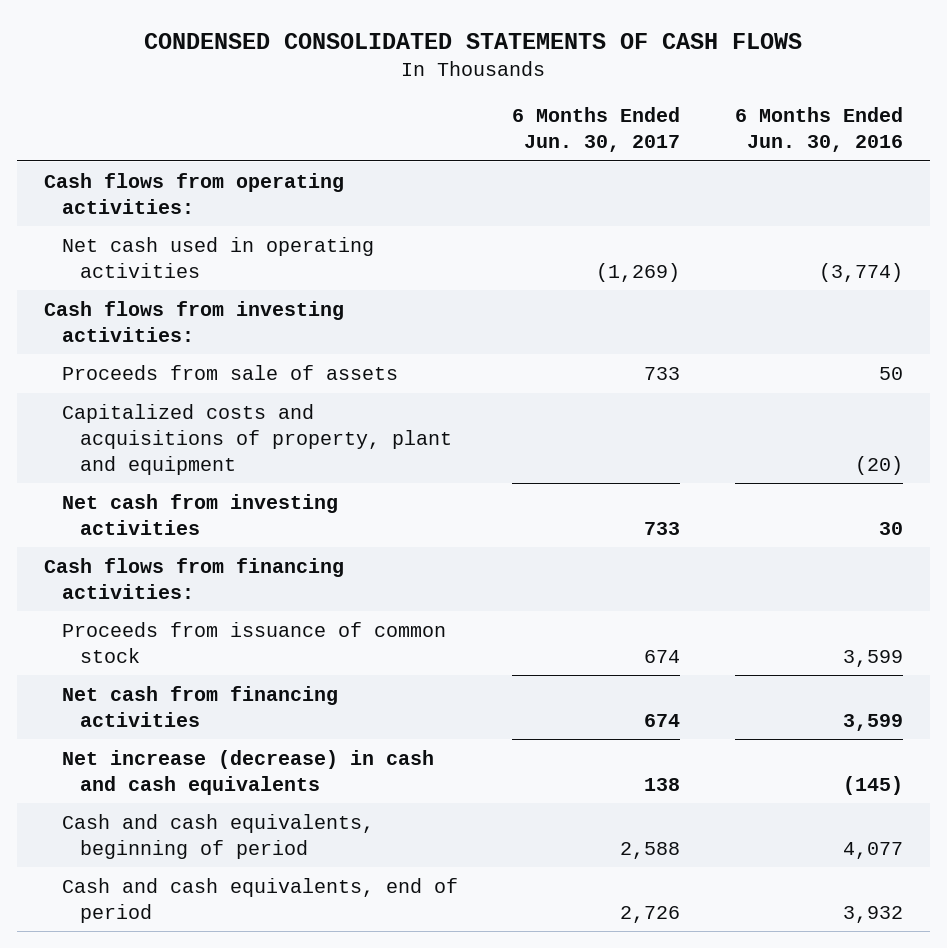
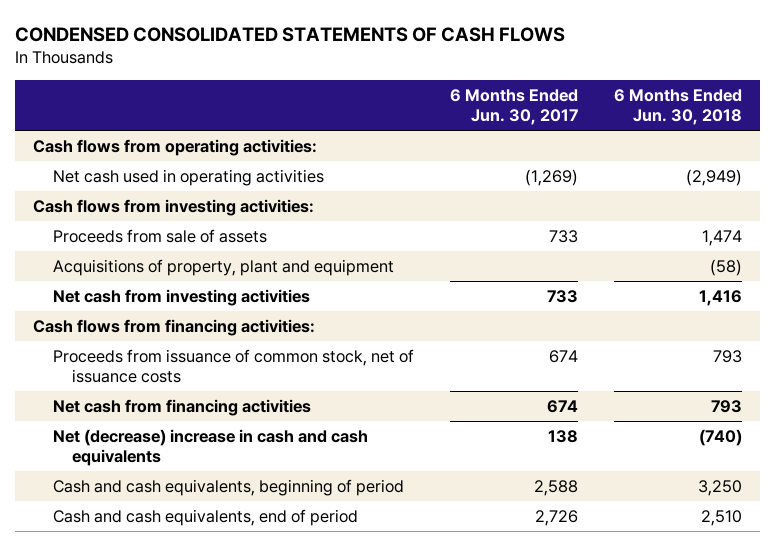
- | 6 Months Ended Jun. 30, 2017 | 6 Months Ended Jun. 30, 2016
+ | 6 Months Ended Jun. 30, 2017 | 6 Months Ended Jun. 30, 2018
- Capitalized costs and acquisitions of property, plant and equipment | | (20)
+ Acquisitions of property, plant and equipment | | (58)
- Proceeds from issuance of common stock | 674 | 3,599
+ Proceeds from issuance of common stock, net of issuance costs | 674 | 793
- Net increase (decrease) in cash and cash equivalents | 138 | (145)
+ Net (decrease) increase in cash and cash equivalents | 138 | (740)

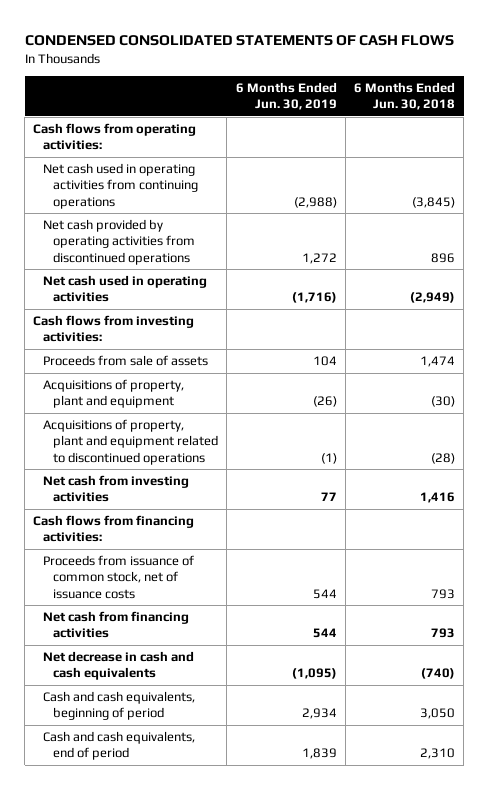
- | 6 Months Ended Jun. 30, 2017 | 6 Months Ended Jun. 30, 2018
+ | 6 Months Ended Jun. 30, 2019 | 6 Months Ended Jun. 30, 2018
+ Net cash used in operating activities from continuing operations | (2,988) | (3,845)
+ Net cash provided by operating activities from discontinued operations | 1,272 | 896
- Acquisitions of property, plant and equipment | | (58)
+ Acquisitions of property, plant and equipment | (26) | (30)
+ Acquisitions of property, plant and equipment related to discontinued operations | (1) | (28)
- Net (decrease) increase in cash and cash equivalents | 138 | (740)
- Cash and cash equivalents, beginning of period | 2,588 | 3,250
- Cash and cash equivalents, end of period | 2,726 | 2,510
+ Net decrease in cash and cash equivalents | (1,095) | (740)
+ Cash and cash equivalents, beginning of period | 2,934 | 3,050
+ Cash and cash equivalents, end of period | 1,839 | 2,310

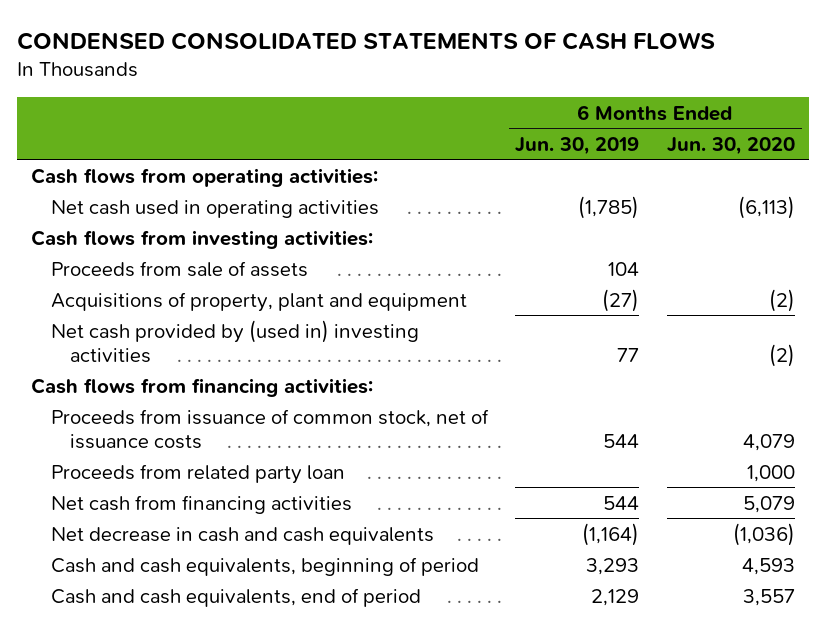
- | 6 Months Ended Jun. 30, 2019 | 6 Months Ended Jun. 30, 2018
+ | 6 Months Ended Jun. 30, 2019 | 6 Months Ended Jun. 30, 2020
- Net cash used in operating activities from continuing operations | (2,988) | (3,845)
- Net cash provided by operating activities from discontinued operations | 1,272 | 896
- Net cash used in operating activities | (1,716) | (2,949)
+ Net cash used in operating activities | (1,785) | (6,113)
- Acquisitions of property, plant and equipment | (26) | (30)
- Acquisitions of property, plant and equipment related to discontinued operations | (1) | (28)
- Net cash from investing activities | 77 | 1,416
+ Acquisitions of property, plant and equipment | (27) | (2)
+ Net cash provided by (used in) investing activities | 77 | (2)
+ Proceeds from related party loan | | 1,000
- Net decrease in cash and cash equivalents | (1,095) | (740)
- Cash and cash equivalents, beginning of period | 2,934 | 3,050
- Cash and cash equivalents, end of period | 1,839 | 2,310
+ Net decrease in cash and cash equivalents | (1,164) | (1,036)
+ Cash and cash equivalents, beginning of period | 3,293 | 4,593
+ Cash and cash equivalents, end of period | 2,129 | 3,557

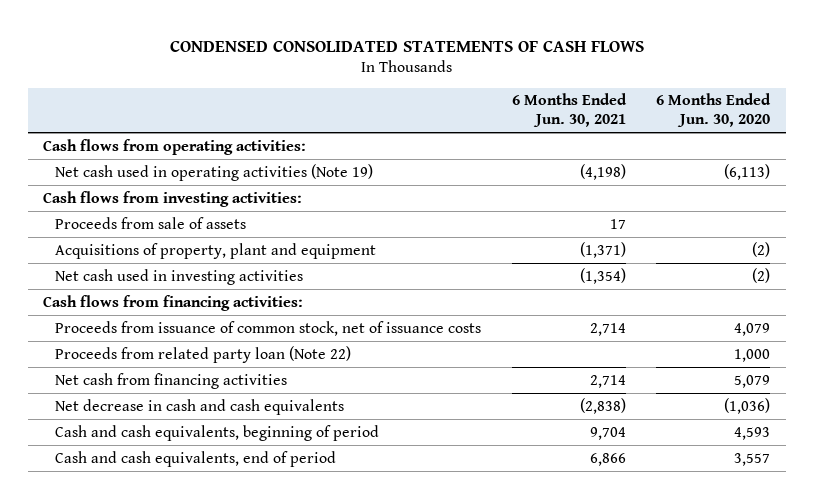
- | 6 Months Ended Jun. 30, 2019 | 6 Months Ended Jun. 30, 2020
+ | 6 Months Ended Jun. 30, 2021 | 6 Months Ended Jun. 30, 2020
- Net cash used in operating activities | (1,785) | (6,113)
+ Net cash used in operating activities (Note 19) | (4,198) | (6,113)
- Net cash provided by (used in) investing activities | 77 | (2)
+ Net cash used in investing activities | (1,354) | (2)
- Proceeds from related party loan | | 1,000
+ Proceeds from related party loan (Note 22) | | 1,000

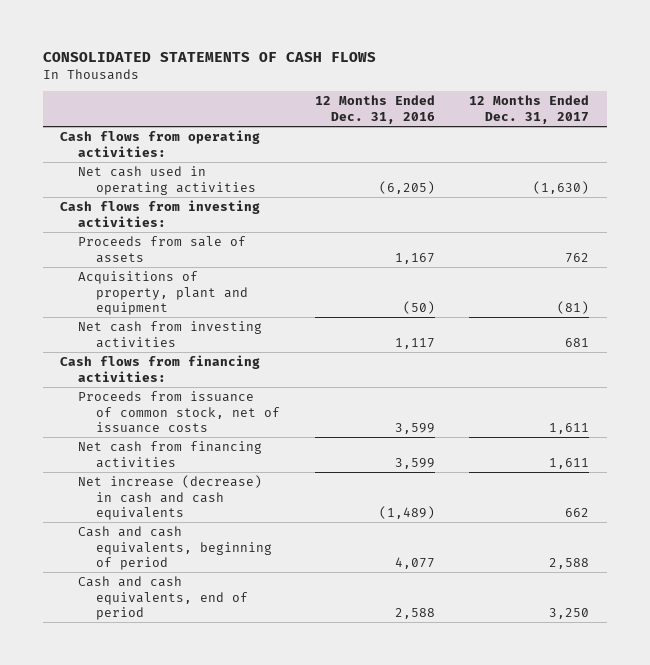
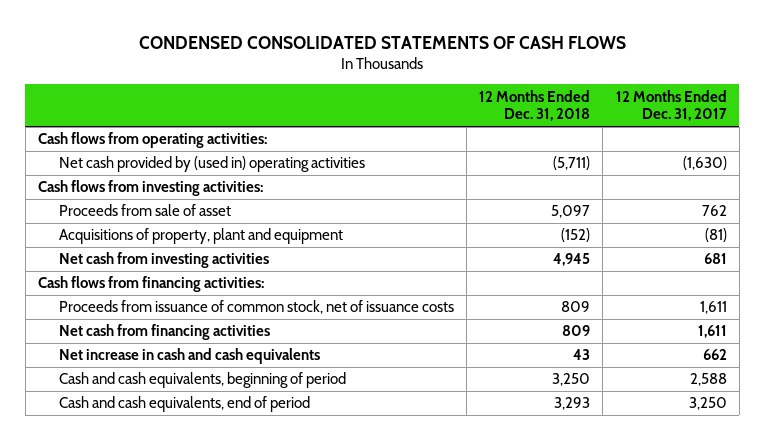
- CONSOLIDATED STATEMENTS OF CASH FLOWS
+ CONDENSED CONSOLIDATED STATEMENTS OF CASH FLOWS
- | 12 Months Ended Dec. 31, 2016 | 12 Months Ended Dec. 31, 2017
+ | 12 Months Ended Dec. 31, 2018 | 12 Months Ended Dec. 31, 2017
- Net cash used in operating activities | (6,205) | (1,630)
+ Net cash provided by (used in) operating activities | (5,711) | (1,630)
- Proceeds from sale of assets | 1,167 | 762
+ Proceeds from sale of asset | 5,097 | 762
- Net increase (decrease) in cash and cash equivalents | (1,489) | 662
+ Net increase in cash and cash equivalents | 43 | 662

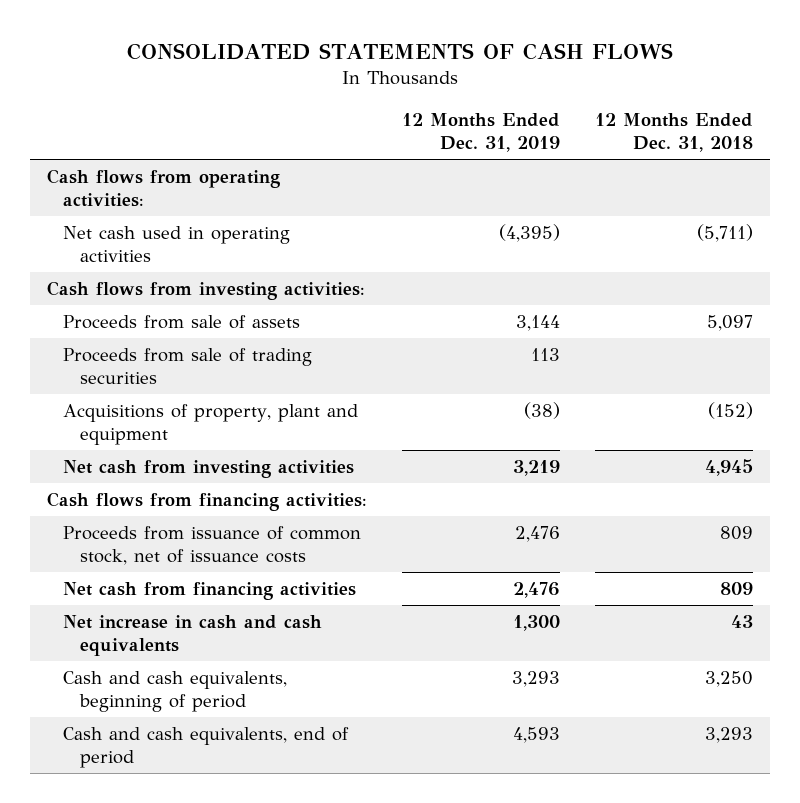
- CONDENSED CONSOLIDATED STATEMENTS OF CASH FLOWS
+ CONSOLIDATED STATEMENTS OF CASH FLOWS
- | 12 Months Ended Dec. 31, 2018 | 12 Months Ended Dec. 31, 2017
+ | 12 Months Ended Dec. 31, 2019 | 12 Months Ended Dec. 31, 2018
- Net cash provided by (used in) operating activities | (5,711) | (1,630)
+ Net cash used in operating activities | (4,395) | (5,711)
- Proceeds from sale of asset | 5,097 | 762
+ Proceeds from sale of assets | 3,144 | 5,097
+ Proceeds from sale of trading securities | 113 |

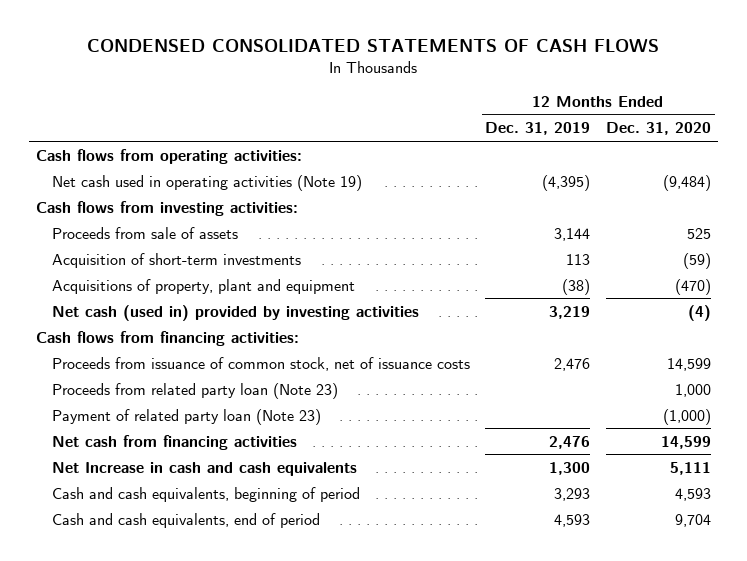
- CONSOLIDATED STATEMENTS OF CASH FLOWS
+ CONDENSED CONSOLIDATED STATEMENTS OF CASH FLOWS
- | 12 Months Ended Dec. 31, 2019 | 12 Months Ended Dec. 31, 2018
+ | 12 Months Ended Dec. 31, 2019 | 12 Months Ended Dec. 31, 2020
- Net cash used in operating activities | (4,395) | (5,711)
+ Net cash used in operating activities (Note 19) | (4,395) | (9,484)
- Proceeds from sale of trading securities | 113 |
+ Acquisition of short-term investments | 113 | (59)
- Net cash from investing activities | 3,219 | 4,945
+ Net cash (used in) provided by investing activities | 3,219 | (4)
+ Proceeds from related party loan (Note 23) | | 1,000
+ Payment of related party loan (Note 23) | | (1,000)
- Net increase in cash and cash equivalents | 1,300 | 43
+ Net Increase in cash and cash equivalents | 1,300 | 5,111

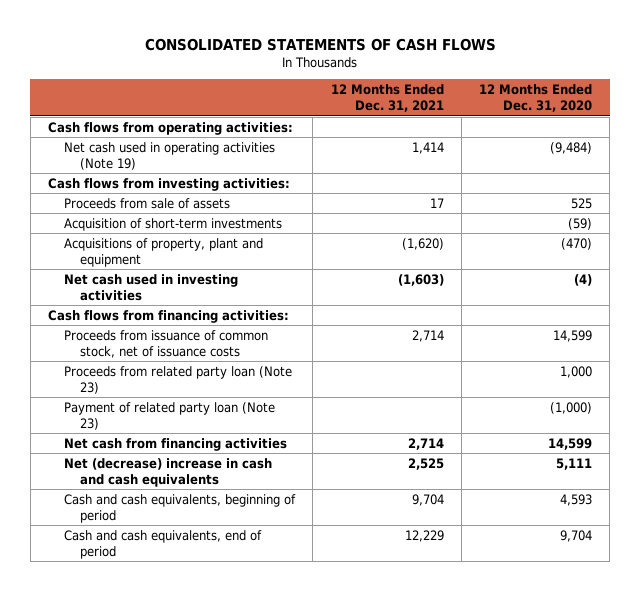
- CONDENSED CONSOLIDATED STATEMENTS OF CASH FLOWS
+ CONSOLIDATED STATEMENTS OF CASH FLOWS
- | 12 Months Ended Dec. 31, 2019 | 12 Months Ended Dec. 31, 2020
+ | 12 Months Ended Dec. 31, 2021 | 12 Months Ended Dec. 31, 2020
- Net cash (used in) provided by investing activities | 3,219 | (4)
+ Net cash used in investing activities | (1,603) | (4)
- Net Increase in cash and cash equivalents | 1,300 | 5,111
+ Net (decrease) increase in cash and cash equivalents | 2,525 | 5,111

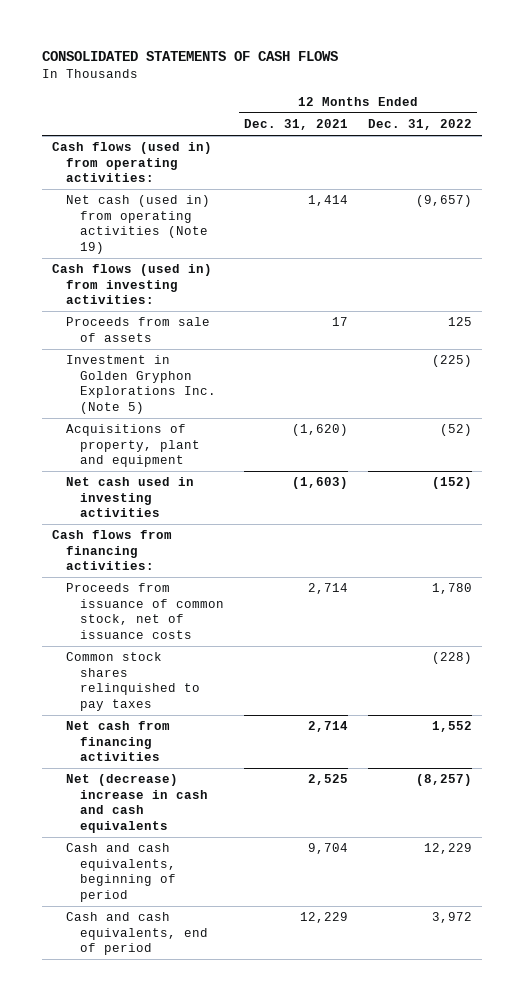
- | 12 Months Ended Dec. 31, 2021 | 12 Months Ended Dec. 31, 2020
+ | 12 Months Ended Dec. 31, 2021 | 12 Months Ended Dec. 31, 2022
- Cash flows from operating activities:
- Net cash used in operating activities (Note 19) | 1,414 | (9,484)
- Cash flows from investing activities:
+ Cash flows (used in) from operating activities:
+ Net cash (used in) from operating activities (Note 19) | 1,414 | (9,657)
+ Cash flows (used in) from investing activities:
- Acquisition of short-term investments | | (59)
+ Investment in Golden Gryphon Explorations Inc. (Note 5) | | (225)
- Proceeds from related party loan (Note 23) | | 1,000
- Payment of related party loan (Note 23) | | (1,000)
+ Common stock shares relinquished to pay taxes | | (228)

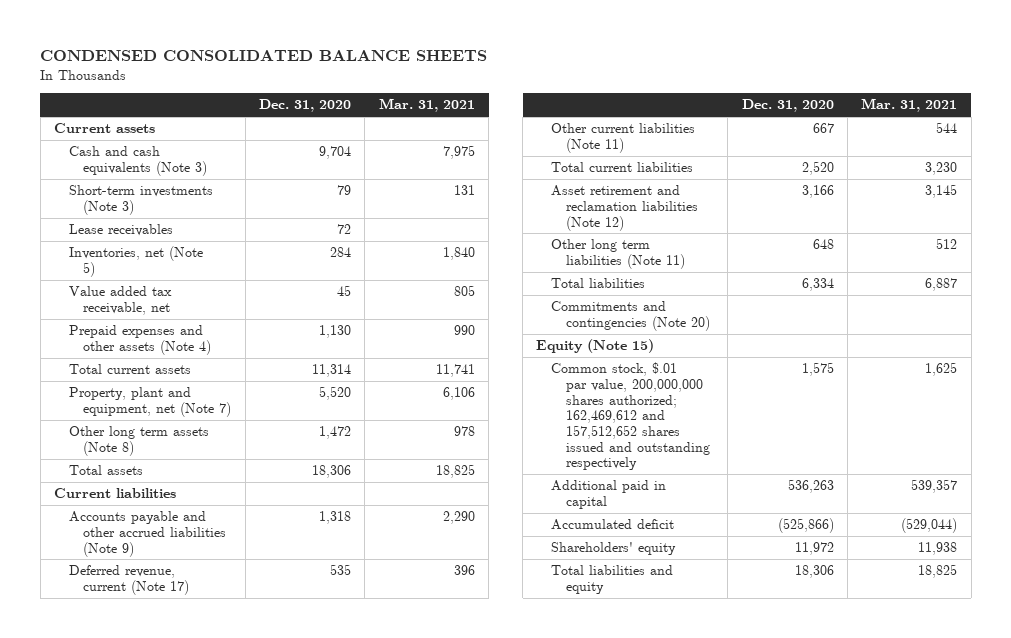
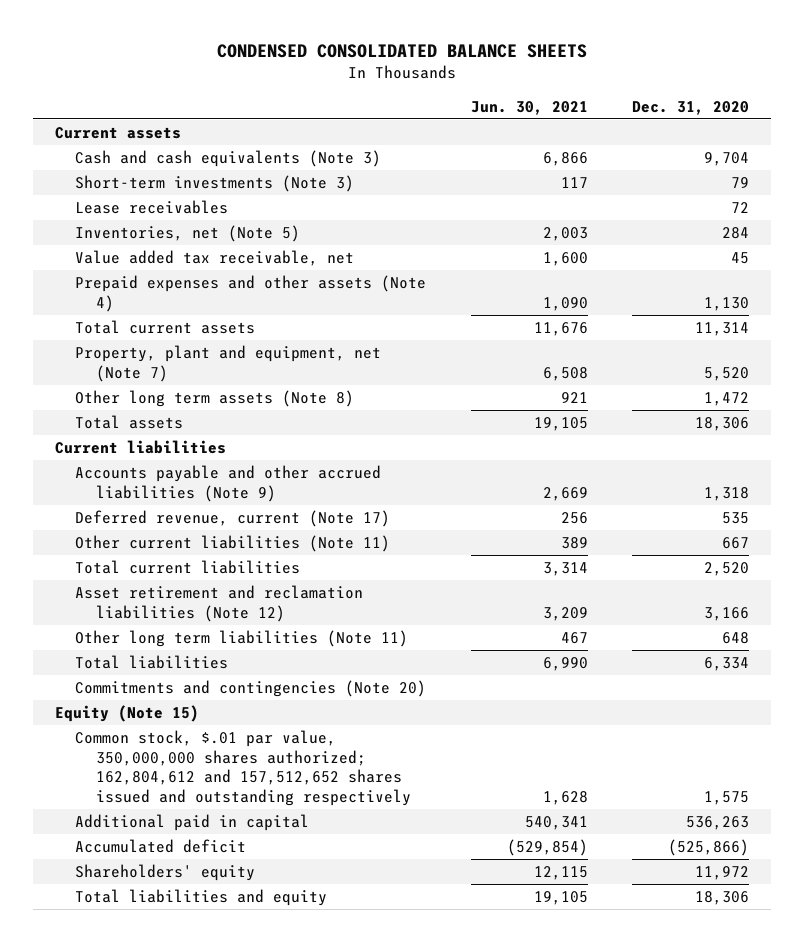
- | Dec. 31, 2020 | Mar. 31, 2021
+ | Jun. 30, 2021 | Dec. 31, 2020
- Common stock, $.01 par value, 200,000,000 shares authorized; 162,469,612 and 157,512,652 shares issued and outstanding respectively | 1,575 | 1,625
+ Common stock, $.01 par value, 350,000,000 shares authorized; 162,804,612 and 157,512,652 shares issued and outstanding respectively | 1,628 | 1,575

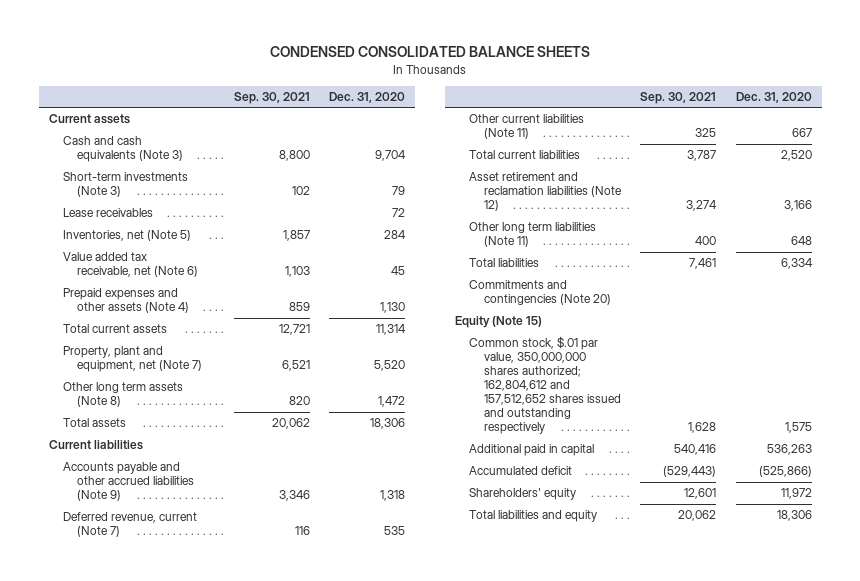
- | Jun. 30, 2021 | Dec. 31, 2020
+ | Sep. 30, 2021 | Dec. 31, 2020
- Value added tax receivable, net | 1,600 | 45
+ Value added tax receivable, net (Note 6) | 1,103 | 45
- Deferred revenue, current (Note 17) | 256 | 535
+ Deferred revenue, current (Note 7) | 116 | 535

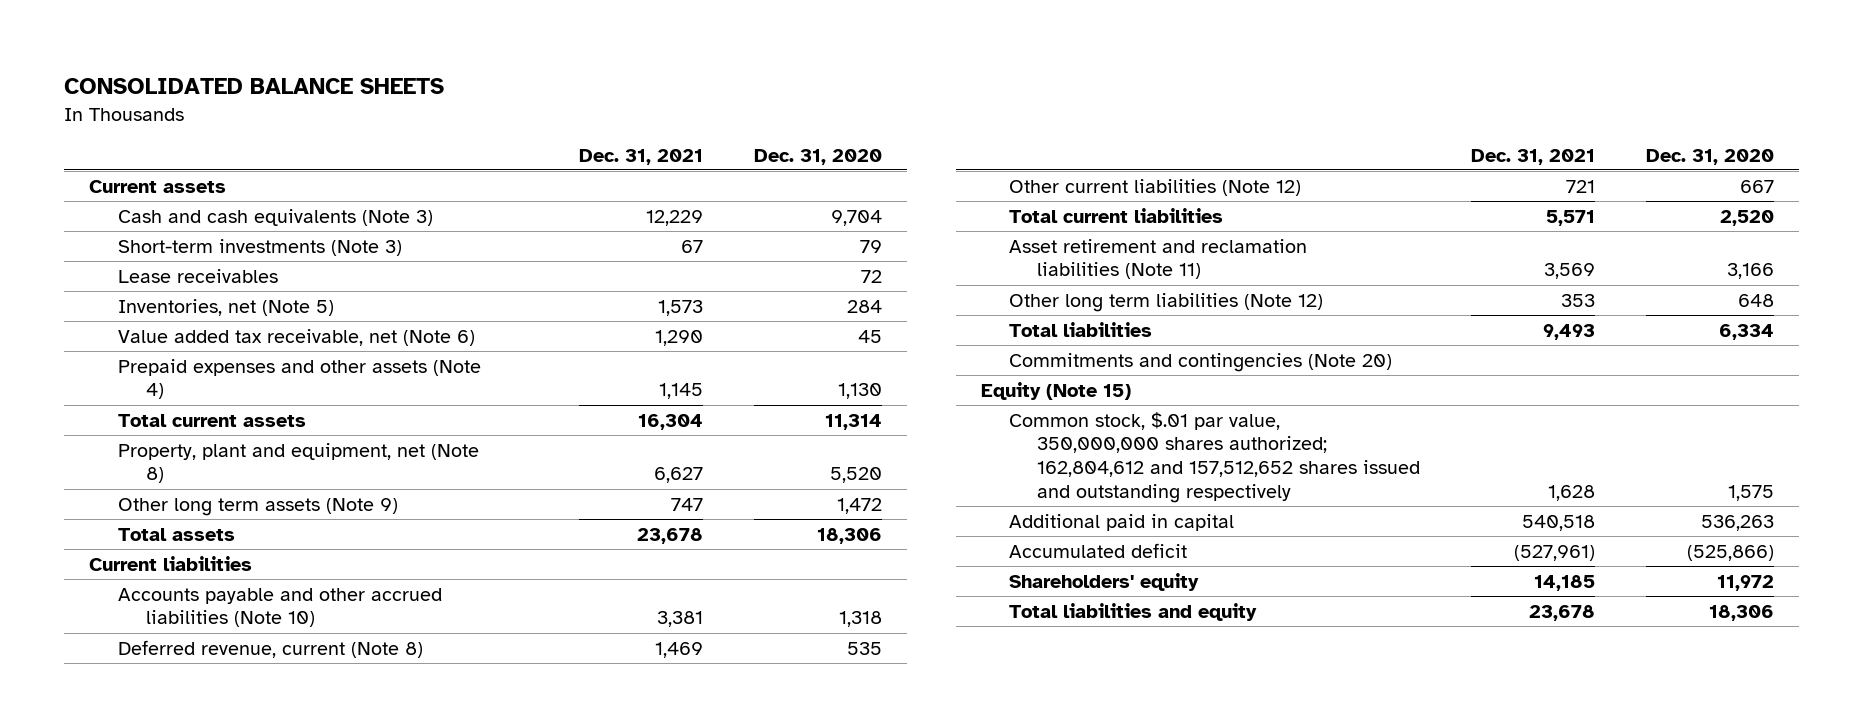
- CONDENSED CONSOLIDATED BALANCE SHEETS
+ CONSOLIDATED BALANCE SHEETS
- | Sep. 30, 2021 | Dec. 31, 2020
+ | Dec. 31, 2021 | Dec. 31, 2020
- Property, plant and equipment, net (Note 7) | 6,521 | 5,520
- Other long term assets (Note 8) | 820 | 1,472
+ Property, plant and equipment, net (Note 8) | 6,627 | 5,520
+ Other long term assets (Note 9) | 747 | 1,472
- Accounts payable and other accrued liabilities (Note 9) | 3,346 | 1,318
- Deferred revenue, current (Note 7) | 116 | 535
- Other current liabilities (Note 11) | 325 | 667
+ Accounts payable and other accrued liabilities (Note 10) | 3,381 | 1,318
+ Deferred revenue, current (Note 8) | 1,469 | 535
+ Other current liabilities (Note 12) | 721 | 667
- Asset retirement and reclamation liabilities (Note 12) | 3,274 | 3,166
- Other long term liabilities (Note 11) | 400 | 648
+ Asset retirement and reclamation liabilities (Note 11) | 3,569 | 3,166
+ Other long term liabilities (Note 12) | 353 | 648

